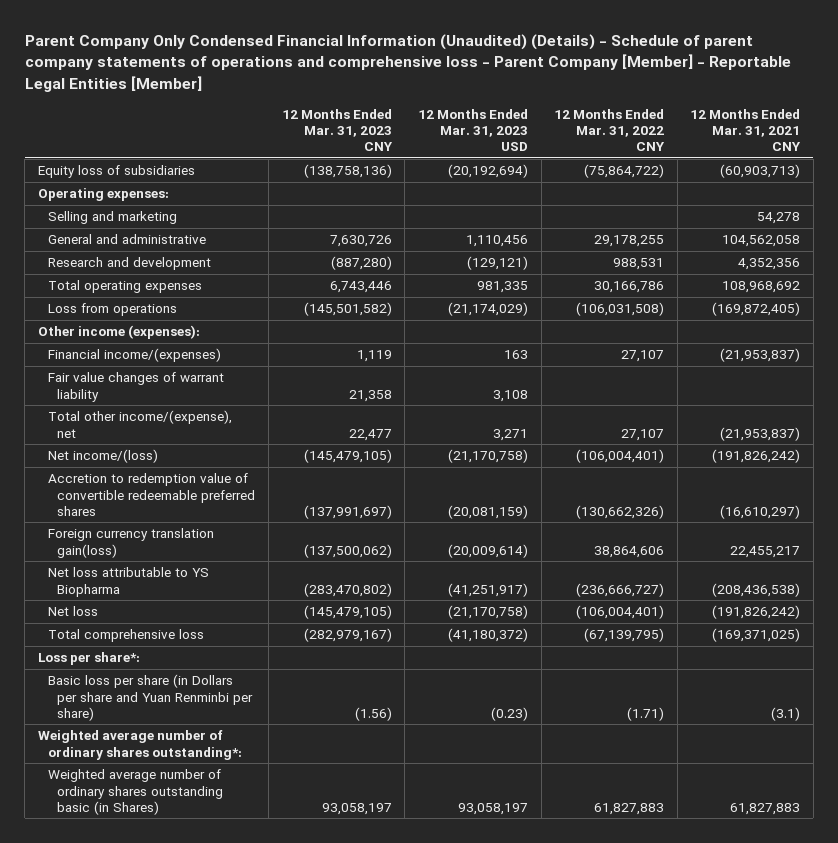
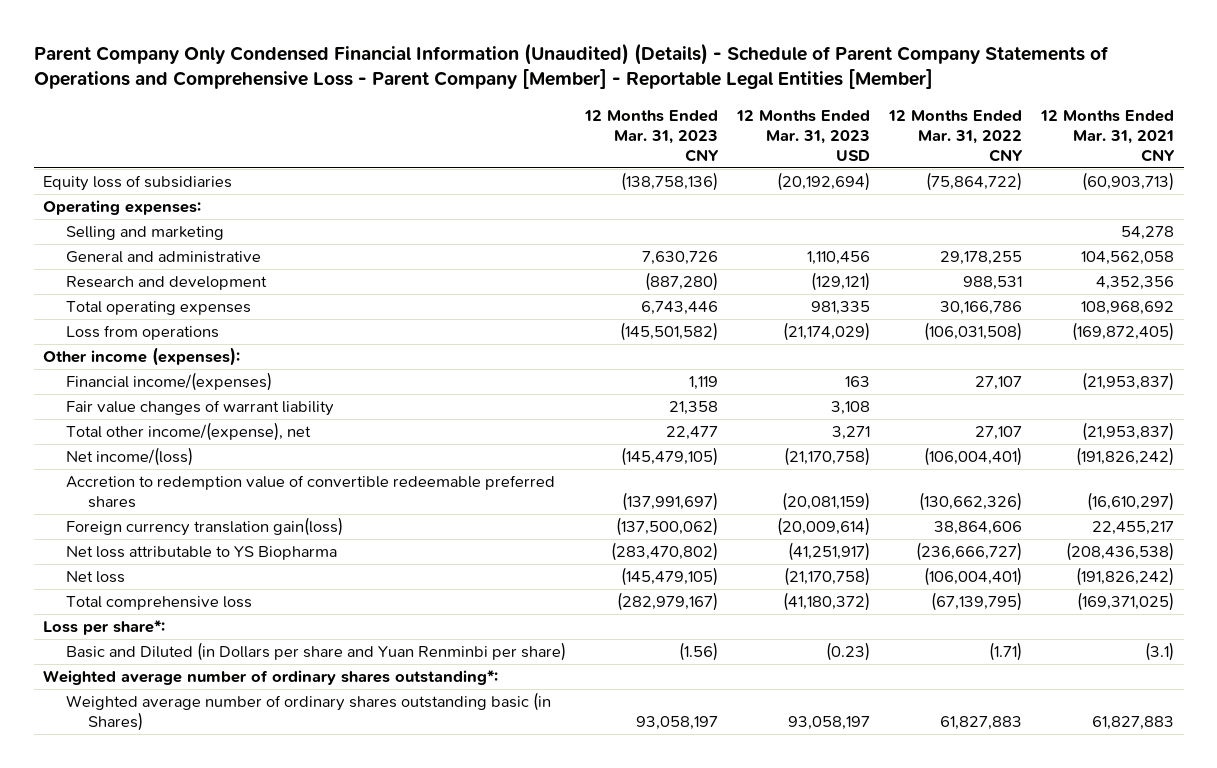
- Parent Company Only Condensed Financial Information (Unaudited) (Details) - Schedule of parent company statements of operations and comprehensive loss - Parent Company [Member] - Reportable Legal Entities [Member]
+ Parent Company Only Condensed Financial Information (Unaudited) (Details) - Schedule of Parent Company Statements of Operations and Comprehensive Loss - Parent Company [Member] - Reportable Legal Entities [Member]
- Basic loss per share (in Dollars per share and Yuan Renminbi per share) | (1.56) | (0.23) | (1.71) | (3.1)
+ Basic and Diluted (in Dollars per share and Yuan Renminbi per share) | (1.56) | (0.23) | (1.71) | (3.1)

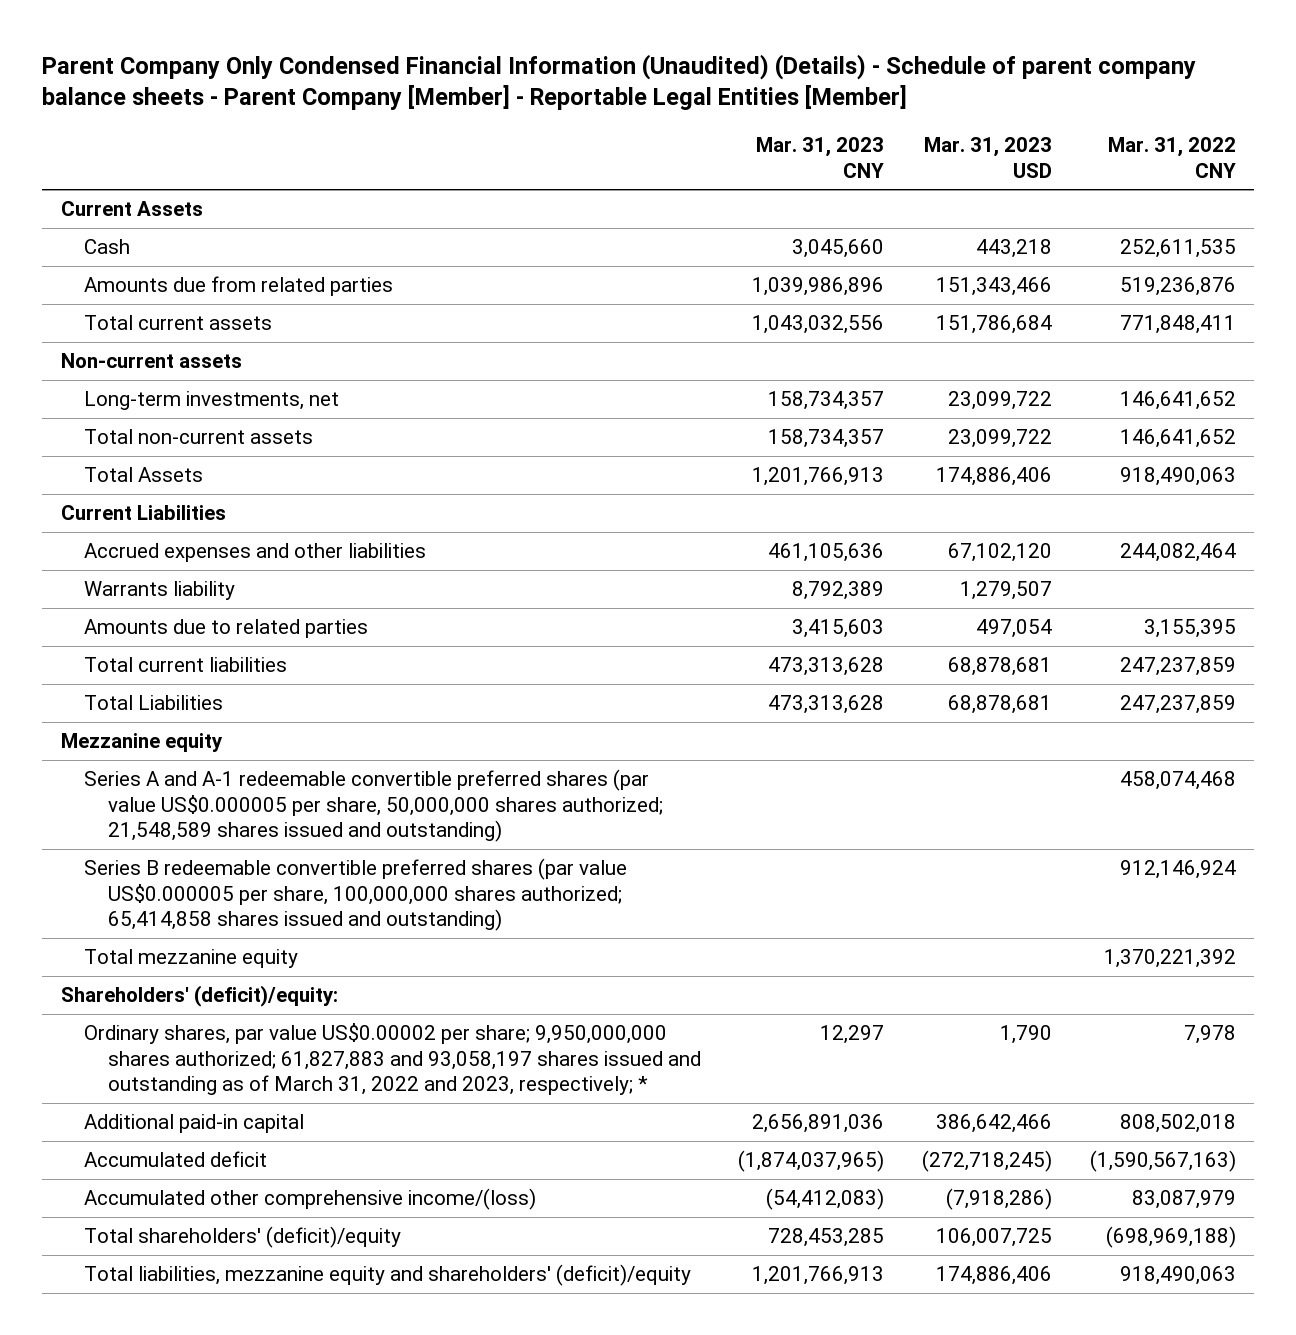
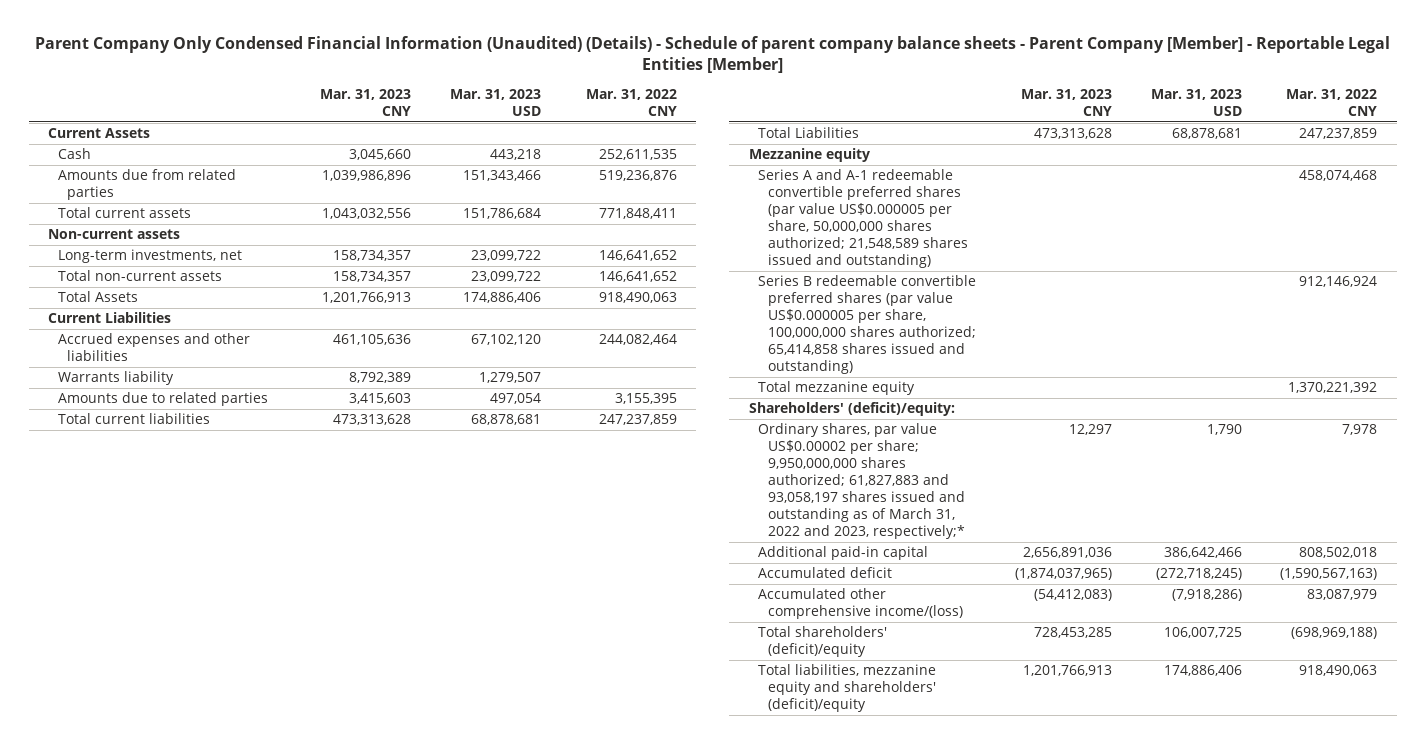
- Ordinary shares, par value US$0.00002 per share; 9,950,000,000 shares authorized; 61,827,883 and 93,058,197 shares issued and outstanding as of March 31, 2022 and 2023, respectively; * | 12,297 | 1,790 | 7,978
+ Ordinary shares, par value US$0.00002 per share; 9,950,000,000 shares authorized; 61,827,883 and 93,058,197 shares issued and outstanding as of March 31, 2022 and 2023, respectively;* | 12,297 | 1,790 | 7,978

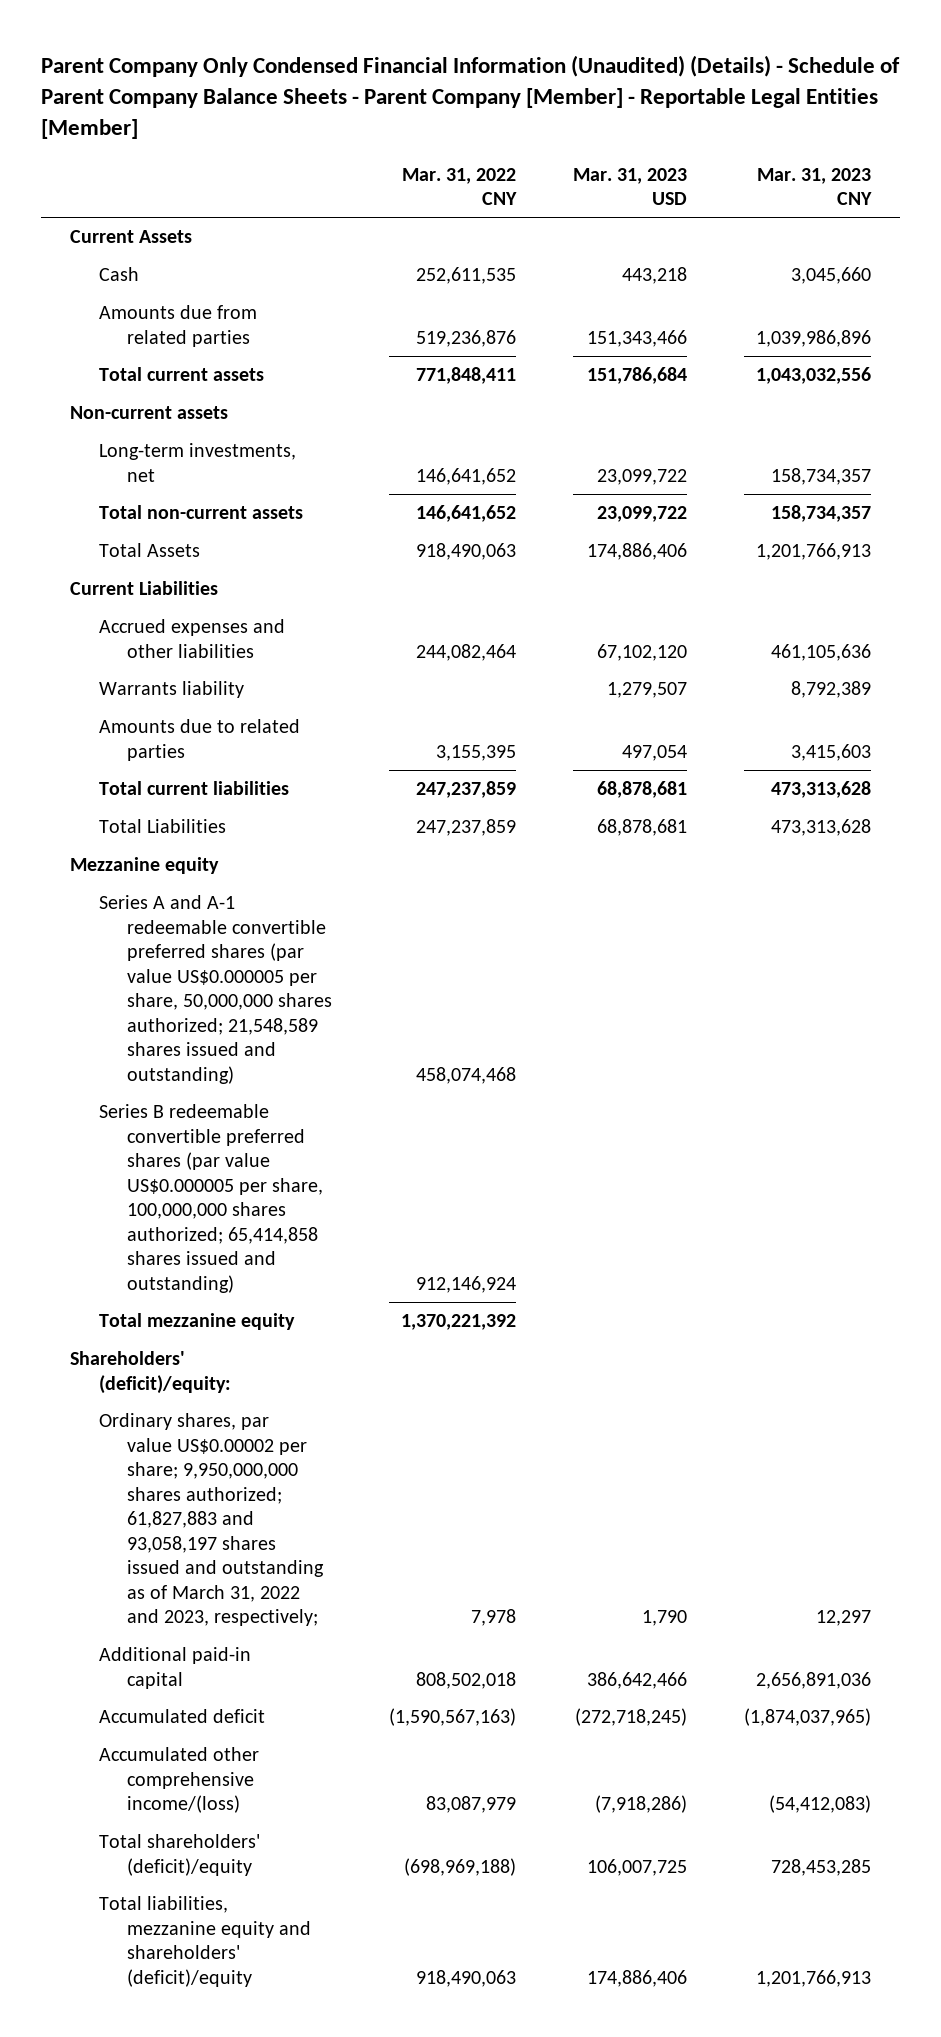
- Parent Company Only Condensed Financial Information (Unaudited) (Details) - Schedule of parent company balance sheets - Parent Company [Member] - Reportable Legal Entities [Member]
+ Parent Company Only Condensed Financial Information (Unaudited) (Details) - Schedule of Parent Company Balance Sheets - Parent Company [Member] - Reportable Legal Entities [Member]
- | Mar. 31, 2023 CNY | Mar. 31, 2023 USD | Mar. 31, 2022 CNY
+ | Mar. 31, 2022 CNY | Mar. 31, 2023 USD | Mar. 31, 2023 CNY
- Ordinary shares, par value US$0.00002 per share; 9,950,000,000 shares authorized; 61,827,883 and 93,058,197 shares issued and outstanding as of March 31, 2022 and 2023, respectively;* | 12,297 | 1,790 | 7,978
+ Ordinary shares, par value US$0.00002 per share; 9,950,000,000 shares authorized; 61,827,883 and 93,058,197 shares issued and outstanding as of March 31, 2022 and 2023, respectively; | 7,978 | 1,790 | 12,297

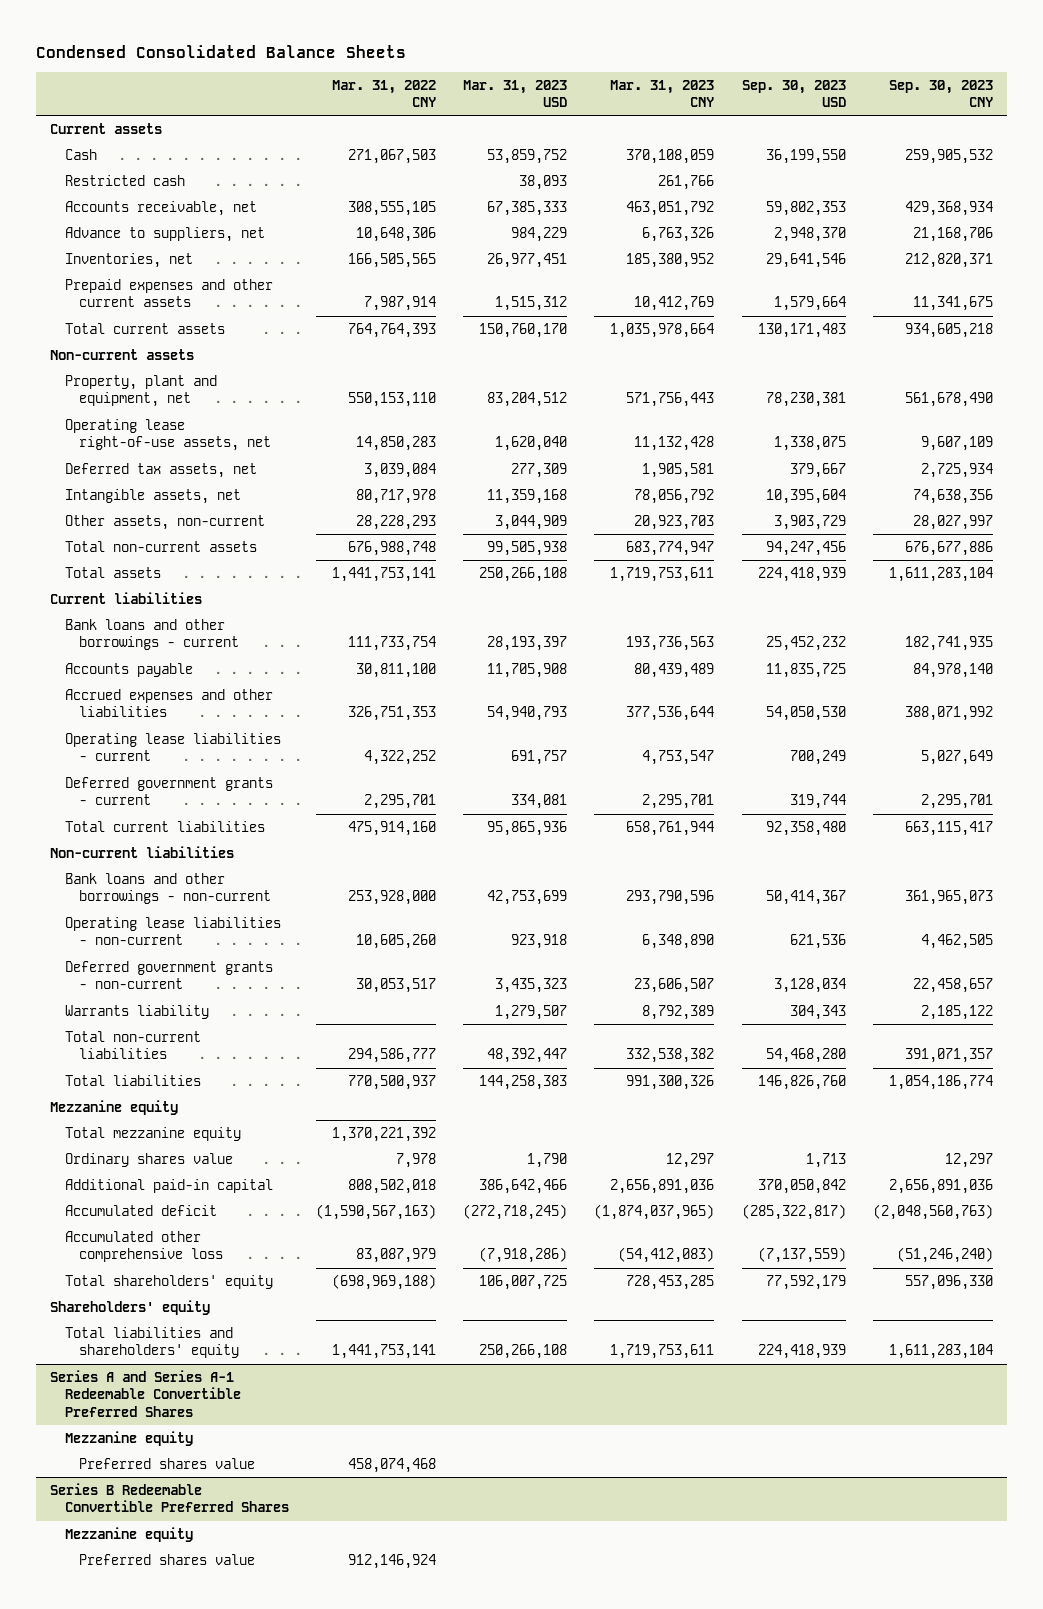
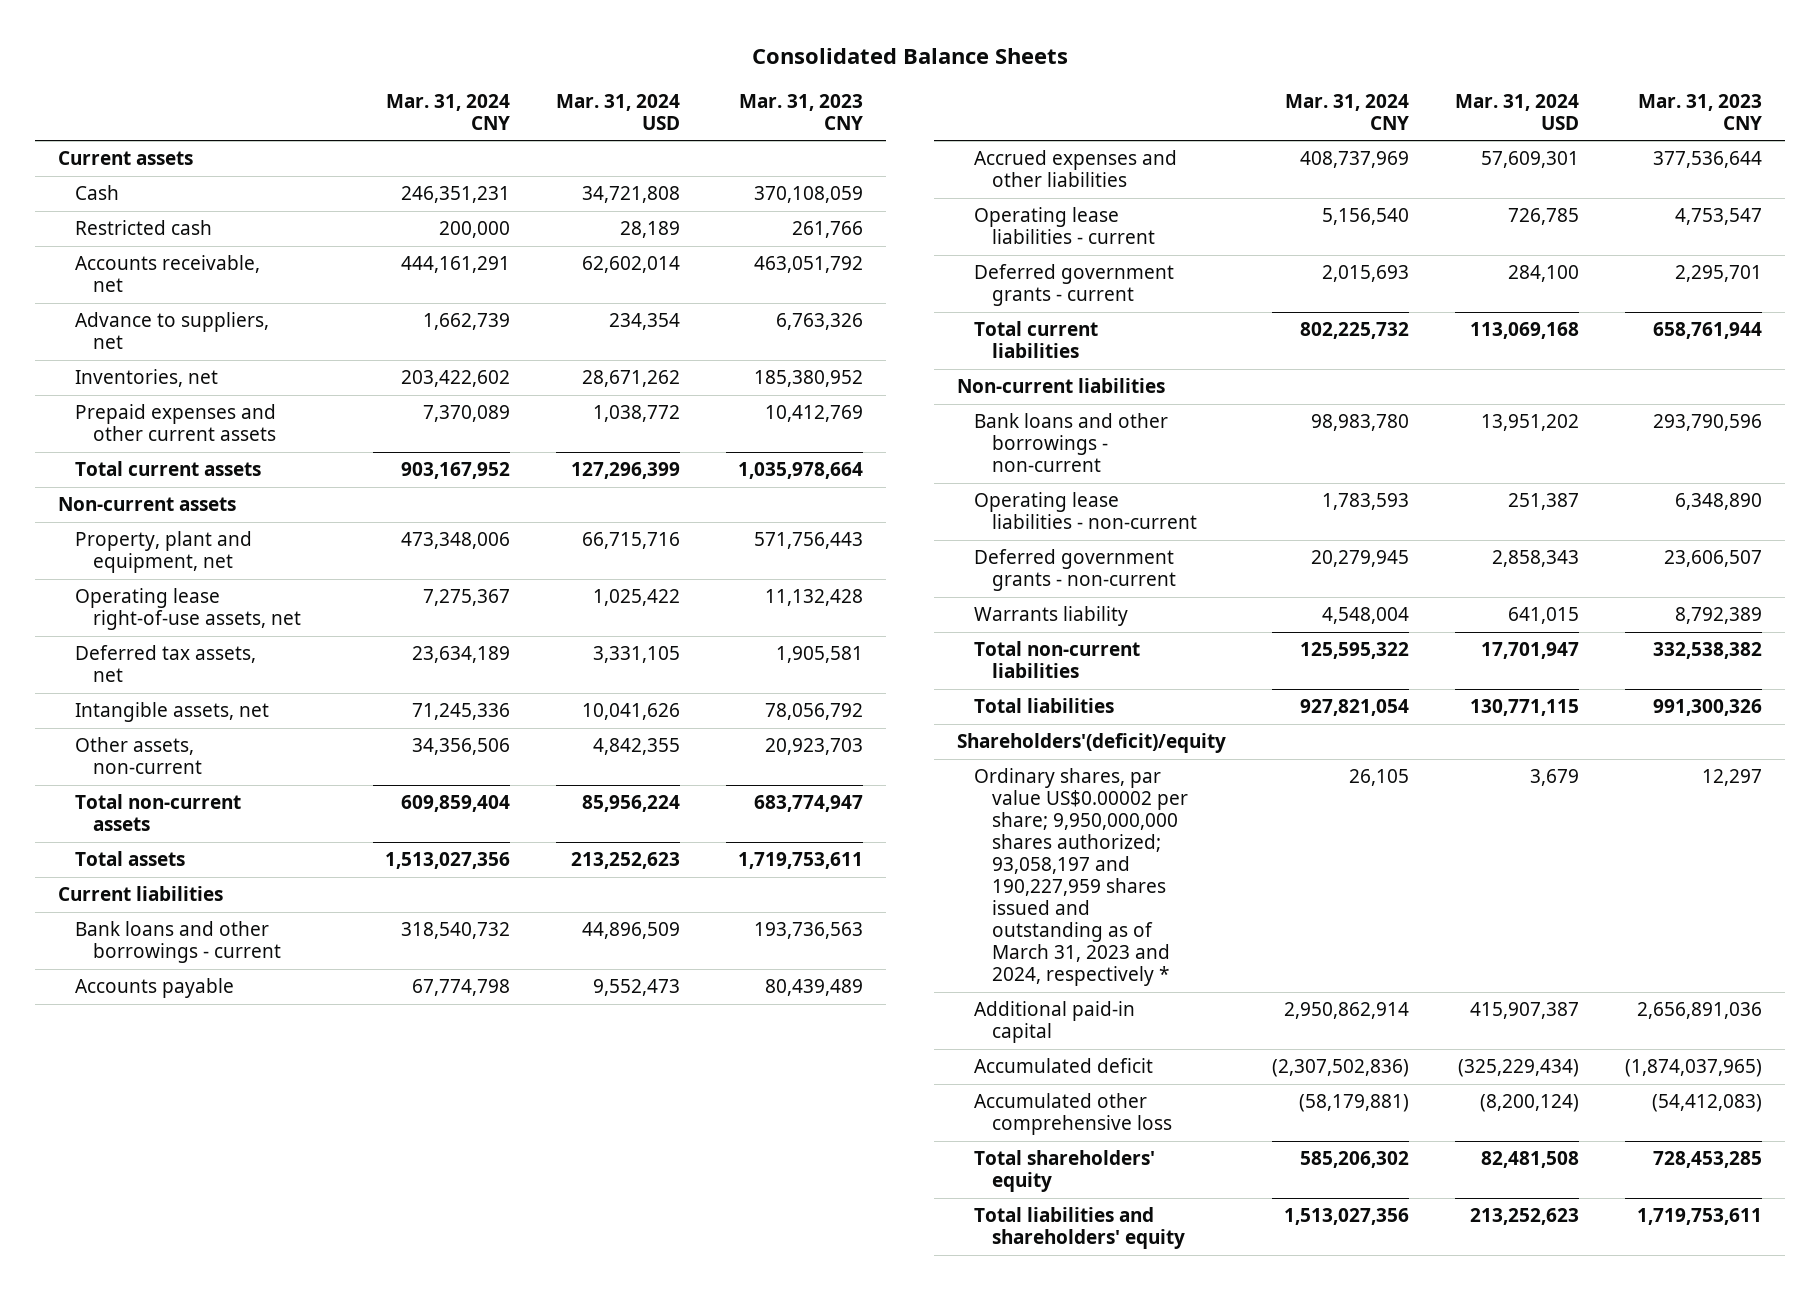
- Condensed Consolidated Balance Sheets
+ Consolidated Balance Sheets
- | Mar. 31, 2022 CNY | Mar. 31, 2023 USD | Mar. 31, 2023 CNY | Sep. 30, 2023 USD | Sep. 30, 2023 CNY
+ | Mar. 31, 2024 CNY | Mar. 31, 2024 USD | Mar. 31, 2023 CNY
- Mezzanine equity
- Total mezzanine equity | 1,370,221,392 | | | |
- Ordinary shares value | 7,978 | 1,790 | 12,297 | 1,713 | 12,297
+ Shareholders'(deficit)/equity
+ Ordinary shares, par value US$0.00002 per share; 9,950,000,000 shares authorized; 93,058,197 and 190,227,959 shares issued and outstanding as of March 31, 2023 and 2024, respectively * | 26,105 | 3,679 | 12,297
- Shareholders' equity
- Series A and Series A-1 Redeemable Convertible Preferred Shares
- Mezzanine equity
- Preferred shares value | 458,074,468 | | | |
- Series B Redeemable Convertible Preferred Shares
- Mezzanine equity
- Preferred shares value | 912,146,924 | | | |

